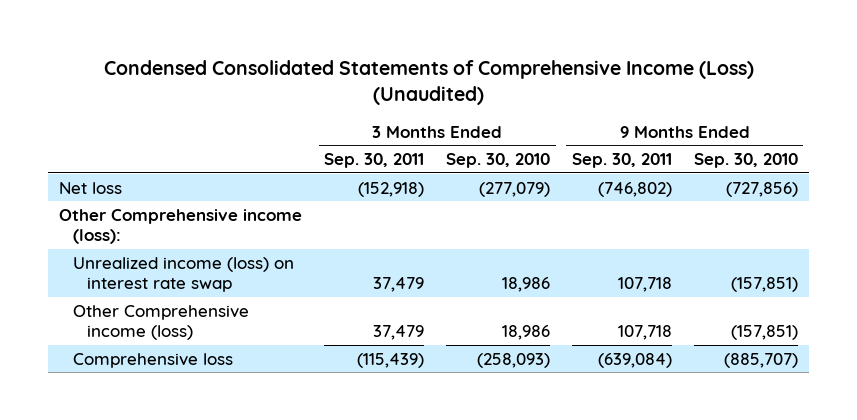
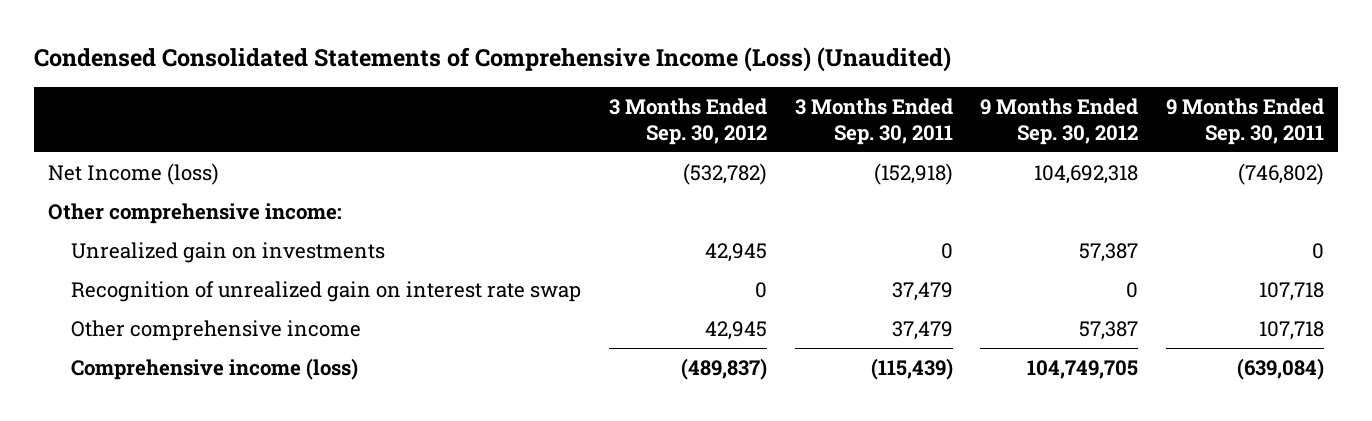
- | 3 Months Ended Sep. 30, 2011 | 3 Months Ended Sep. 30, 2010 | 9 Months Ended Sep. 30, 2011 | 9 Months Ended Sep. 30, 2010
+ | 3 Months Ended Sep. 30, 2012 | 3 Months Ended Sep. 30, 2011 | 9 Months Ended Sep. 30, 2012 | 9 Months Ended Sep. 30, 2011
- Net loss | (152,918) | (277,079) | (746,802) | (727,856)
- Other Comprehensive income (loss):
- Unrealized income (loss) on interest rate swap | 37,479 | 18,986 | 107,718 | (157,851)
- Other Comprehensive income (loss) | 37,479 | 18,986 | 107,718 | (157,851)
- Comprehensive loss | (115,439) | (258,093) | (639,084) | (885,707)
+ Net Income (loss) | (532,782) | (152,918) | 104,692,318 | (746,802)
+ Other comprehensive income:
+ Unrealized gain on investments | 42,945 | 0 | 57,387 | 0
+ Recognition of unrealized gain on interest rate swap | 0 | 37,479 | 0 | 107,718
+ Other comprehensive income | 42,945 | 37,479 | 57,387 | 107,718
+ Comprehensive income (loss) | (489,837) | (115,439) | 104,749,705 | (639,084)

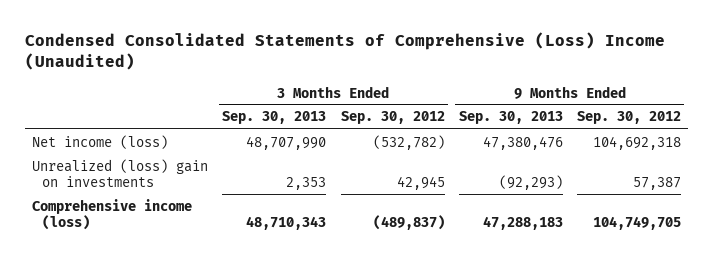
- Condensed Consolidated Statements of Comprehensive Income (Loss) (Unaudited)
+ Condensed Consolidated Statements of Comprehensive (Loss) Income (Unaudited)
- | 3 Months Ended Sep. 30, 2012 | 3 Months Ended Sep. 30, 2011 | 9 Months Ended Sep. 30, 2012 | 9 Months Ended Sep. 30, 2011
+ | 3 Months Ended Sep. 30, 2013 | 3 Months Ended Sep. 30, 2012 | 9 Months Ended Sep. 30, 2013 | 9 Months Ended Sep. 30, 2012
- Net Income (loss) | (532,782) | (152,918) | 104,692,318 | (746,802)
- Other comprehensive income:
- Unrealized gain on investments | 42,945 | 0 | 57,387 | 0
- Recognition of unrealized gain on interest rate swap | 0 | 37,479 | 0 | 107,718
- Other comprehensive income | 42,945 | 37,479 | 57,387 | 107,718
+ Net income (loss) | 48,707,990 | (532,782) | 47,380,476 | 104,692,318
+ Unrealized (loss) gain on investments | 2,353 | 42,945 | (92,293) | 57,387

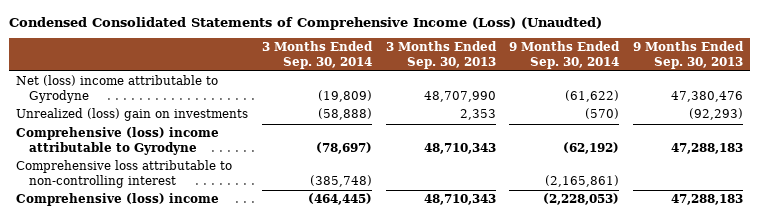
- Condensed Consolidated Statements of Comprehensive (Loss) Income (Unaudited)
+ Condensed Consolidated Statements of Comprehensive Income (Loss) (Unaudted)
- | 3 Months Ended Sep. 30, 2013 | 3 Months Ended Sep. 30, 2012 | 9 Months Ended Sep. 30, 2013 | 9 Months Ended Sep. 30, 2012
+ | 3 Months Ended Sep. 30, 2014 | 3 Months Ended Sep. 30, 2013 | 9 Months Ended Sep. 30, 2014 | 9 Months Ended Sep. 30, 2013
- Net income (loss) | 48,707,990 | (532,782) | 47,380,476 | 104,692,318
+ Net (loss) income attributable to Gyrodyne | (19,809) | 48,707,990 | (61,622) | 47,380,476
- Comprehensive income (loss) | 48,710,343 | (489,837) | 47,288,183 | 104,749,705
+ Comprehensive (loss) income attributable to Gyrodyne | (78,697) | 48,710,343 | (62,192) | 47,288,183
+ Comprehensive loss attributable to non-controlling interest | (385,748) | | (2,165,861) |
+ Comprehensive (loss) income | (464,445) | 48,710,343 | (2,228,053) | 47,288,183

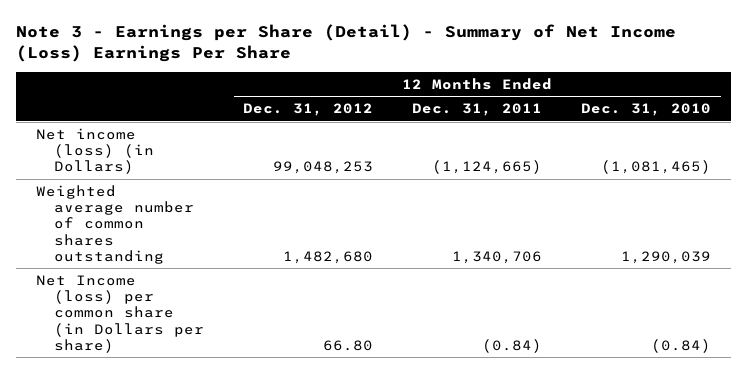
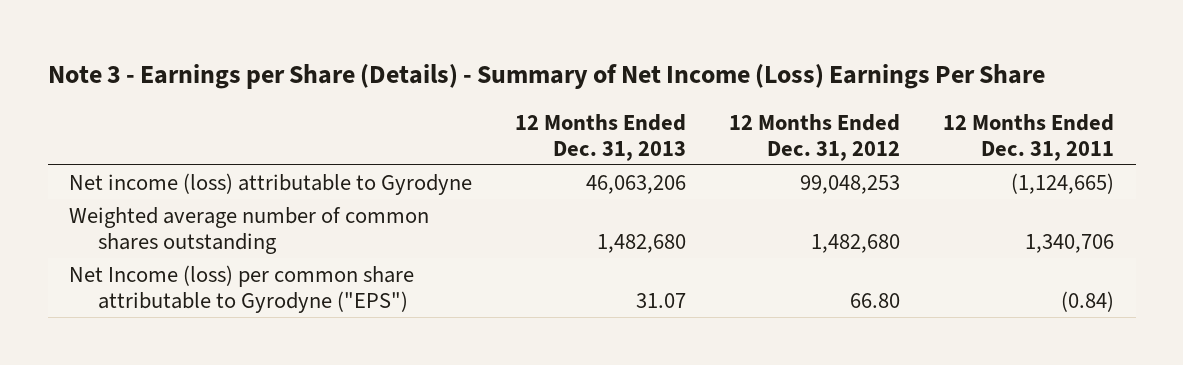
- Note 3 - Earnings per Share (Detail) - Summary of Net Income (Loss) Earnings Per Share
+ Note 3 - Earnings per Share (Details) - Summary of Net Income (Loss) Earnings Per Share
- | 12 Months Ended Dec. 31, 2012 | 12 Months Ended Dec. 31, 2011 | 12 Months Ended Dec. 31, 2010
+ | 12 Months Ended Dec. 31, 2013 | 12 Months Ended Dec. 31, 2012 | 12 Months Ended Dec. 31, 2011
- Net income (loss) (in Dollars) | 99,048,253 | (1,124,665) | (1,081,465)
+ Net income (loss) attributable to Gyrodyne | 46,063,206 | 99,048,253 | (1,124,665)
- Net Income (loss) per common share (in Dollars per share) | 66.80 | (0.84) | (0.84)
+ Net Income (loss) per common share attributable to Gyrodyne ("EPS") | 31.07 | 66.80 | (0.84)

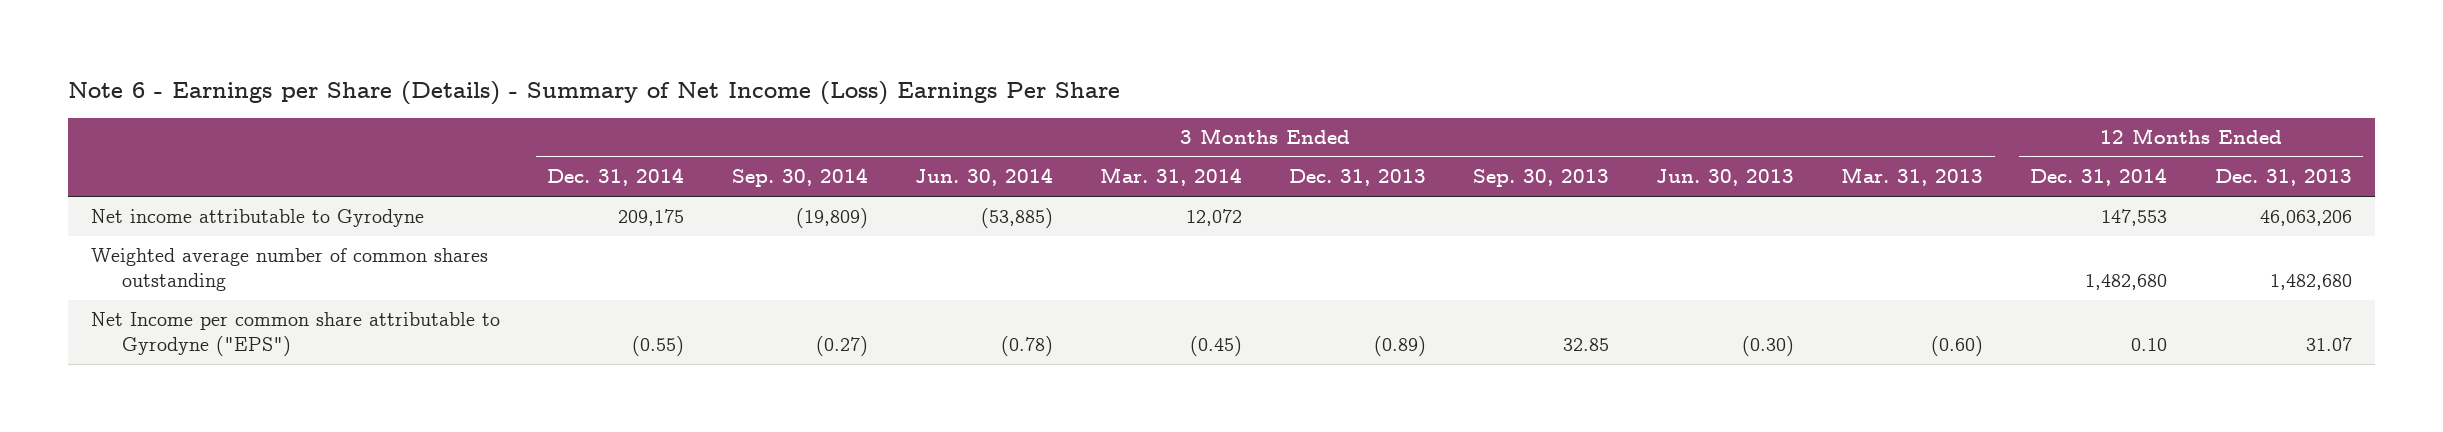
- Note 3 - Earnings per Share (Details) - Summary of Net Income (Loss) Earnings Per Share
+ Note 6 - Earnings per Share (Details) - Summary of Net Income (Loss) Earnings Per Share
- | 12 Months Ended Dec. 31, 2013 | 12 Months Ended Dec. 31, 2012 | 12 Months Ended Dec. 31, 2011
+ | 3 Months Ended Dec. 31, 2014 | 3 Months Ended Sep. 30, 2014 | 3 Months Ended Jun. 30, 2014 | 3 Months Ended Mar. 31, 2014 | 3 Months Ended Dec. 31, 2013 | 3 Months Ended Sep. 30, 2013 | 3 Months Ended Jun. 30, 2013 | 3 Months Ended Mar. 31, 2013 | 12 Months Ended Dec. 31, 2014 | 12 Months Ended Dec. 31, 2013
- Net income (loss) attributable to Gyrodyne | 46,063,206 | 99,048,253 | (1,124,665)
+ Net income attributable to Gyrodyne | 209,175 | (19,809) | (53,885) | 12,072 | | | | | 147,553 | 46,063,206
- Net Income (loss) per common share attributable to Gyrodyne ("EPS") | 31.07 | 66.80 | (0.84)
+ Net Income per common share attributable to Gyrodyne ("EPS") | (0.55) | (0.27) | (0.78) | (0.45) | (0.89) | 32.85 | (0.30) | (0.60) | 0.10 | 31.07

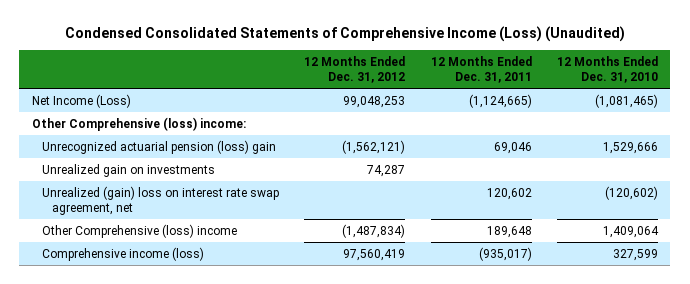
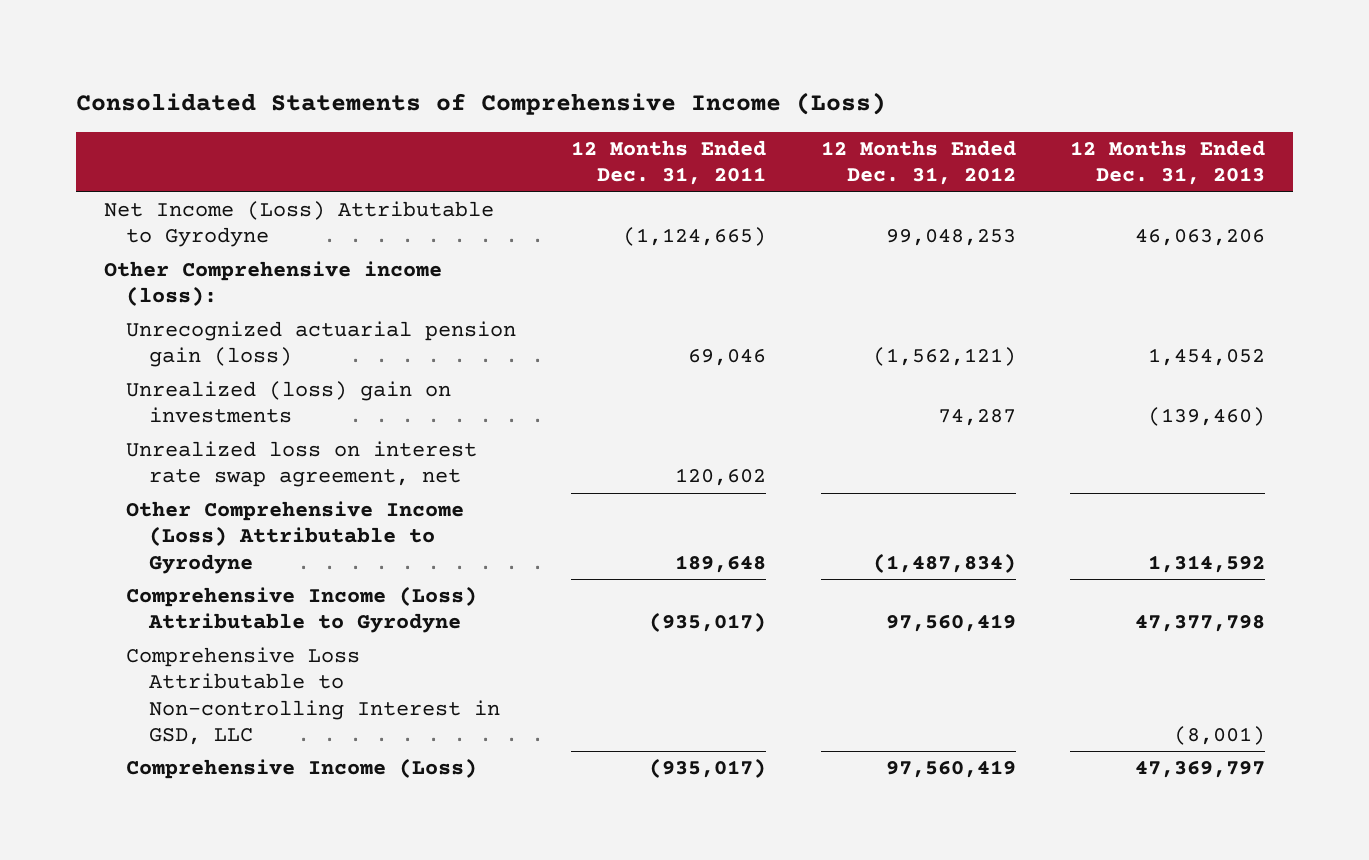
- Condensed Consolidated Statements of Comprehensive Income (Loss) (Unaudited)
+ Consolidated Statements of Comprehensive Income (Loss)
- | 12 Months Ended Dec. 31, 2012 | 12 Months Ended Dec. 31, 2011 | 12 Months Ended Dec. 31, 2010
+ | 12 Months Ended Dec. 31, 2011 | 12 Months Ended Dec. 31, 2012 | 12 Months Ended Dec. 31, 2013
- Net Income (Loss) | 99,048,253 | (1,124,665) | (1,081,465)
- Other Comprehensive (loss) income:
- Unrecognized actuarial pension (loss) gain | (1,562,121) | 69,046 | 1,529,666
- Unrealized gain on investments | 74,287 | |
- Unrealized (gain) loss on interest rate swap agreement, net | | 120,602 | (120,602)
- Other Comprehensive (loss) income | (1,487,834) | 189,648 | 1,409,064
- Comprehensive income (loss) | 97,560,419 | (935,017) | 327,599
+ Net Income (Loss) Attributable to Gyrodyne | (1,124,665) | 99,048,253 | 46,063,206
+ Other Comprehensive income (loss):
+ Unrecognized actuarial pension gain (loss) | 69,046 | (1,562,121) | 1,454,052
+ Unrealized (loss) gain on investments | | 74,287 | (139,460)
+ Unrealized loss on interest rate swap agreement, net | 120,602 | |
+ Other Comprehensive Income (Loss) Attributable to Gyrodyne | 189,648 | (1,487,834) | 1,314,592
+ Comprehensive Income (Loss) Attributable to Gyrodyne | (935,017) | 97,560,419 | 47,377,798
+ Comprehensive Loss Attributable to Non-controlling Interest in GSD, LLC | | | (8,001)
+ Comprehensive Income (Loss) | (935,017) | 97,560,419 | 47,369,797

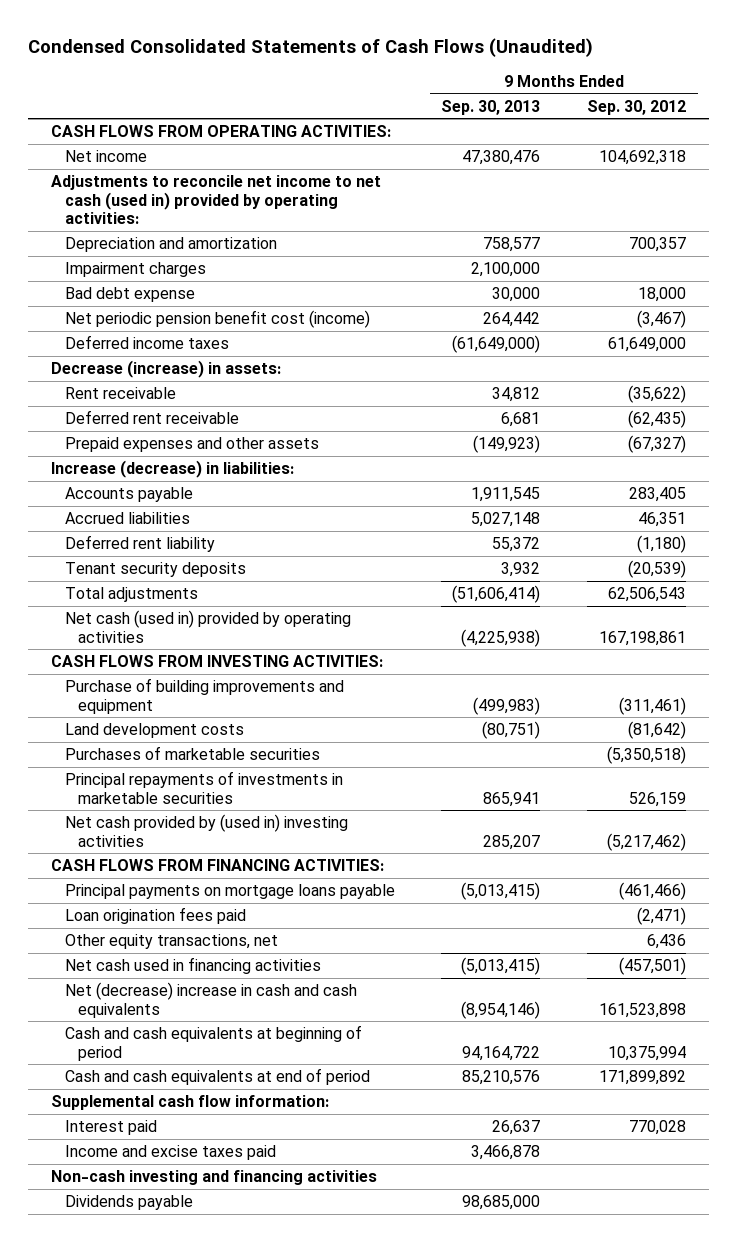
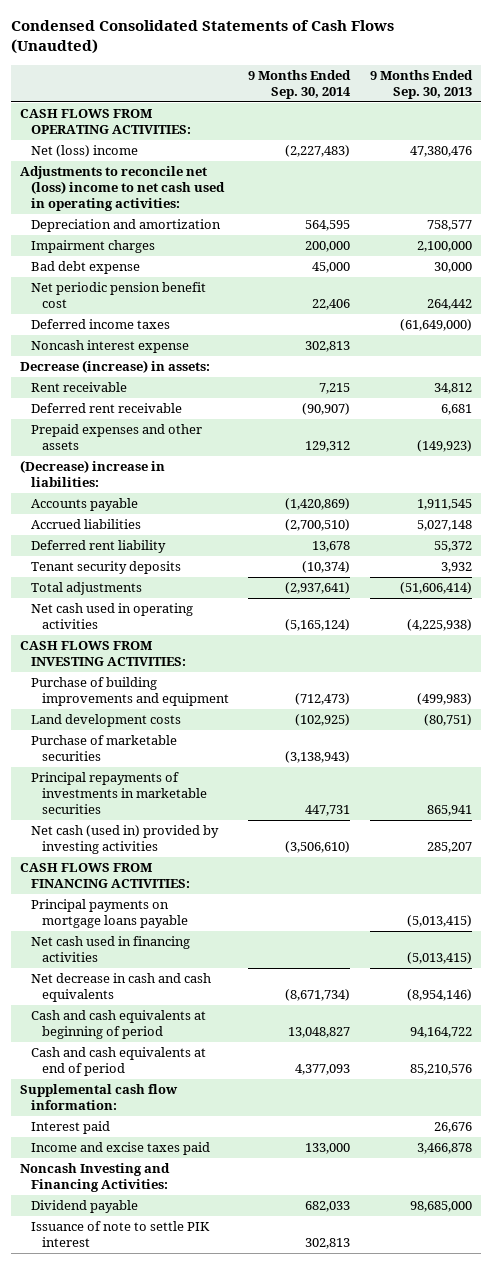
- Condensed Consolidated Statements of Cash Flows (Unaudited)
+ Condensed Consolidated Statements of Cash Flows (Unaudted)
- | 9 Months Ended Sep. 30, 2013 | 9 Months Ended Sep. 30, 2012
+ | 9 Months Ended Sep. 30, 2014 | 9 Months Ended Sep. 30, 2013
- Net income | 47,380,476 | 104,692,318
- Adjustments to reconcile net income to net cash (used in) provided by operating activities:
+ Net (loss) income | (2,227,483) | 47,380,476
+ Adjustments to reconcile net (loss) income to net cash used in operating activities:
- Net periodic pension benefit cost (income) | 264,442 | (3,467)
+ Net periodic pension benefit cost | 22,406 | 264,442
+ Noncash interest expense | 302,813 |
- Increase (decrease) in liabilities:
+ (Decrease) increase in liabilities:
- Net cash (used in) provided by operating activities | (4,225,938) | 167,198,861
+ Net cash used in operating activities | (5,165,124) | (4,225,938)
- Purchases of marketable securities | | (5,350,518)
+ Purchase of marketable securities | (3,138,943) |
- Net cash provided by (used in) investing activities | 285,207 | (5,217,462)
+ Net cash (used in) provided by investing activities | (3,506,610) | 285,207
- Loan origination fees paid | | (2,471)
- Other equity transactions, net | | 6,436
- Net (decrease) increase in cash and cash equivalents | (8,954,146) | 161,523,898
+ Net decrease in cash and cash equivalents | (8,671,734) | (8,954,146)
- Interest paid | 26,637 | 770,028
+ Interest paid | | 26,676
- Non-cash investing and financing activities
- Dividends payable | 98,685,000 |
+ Noncash Investing and Financing Activities:
+ Dividend payable | 682,033 | 98,685,000
+ Issuance of note to settle PIK interest | 302,813 |

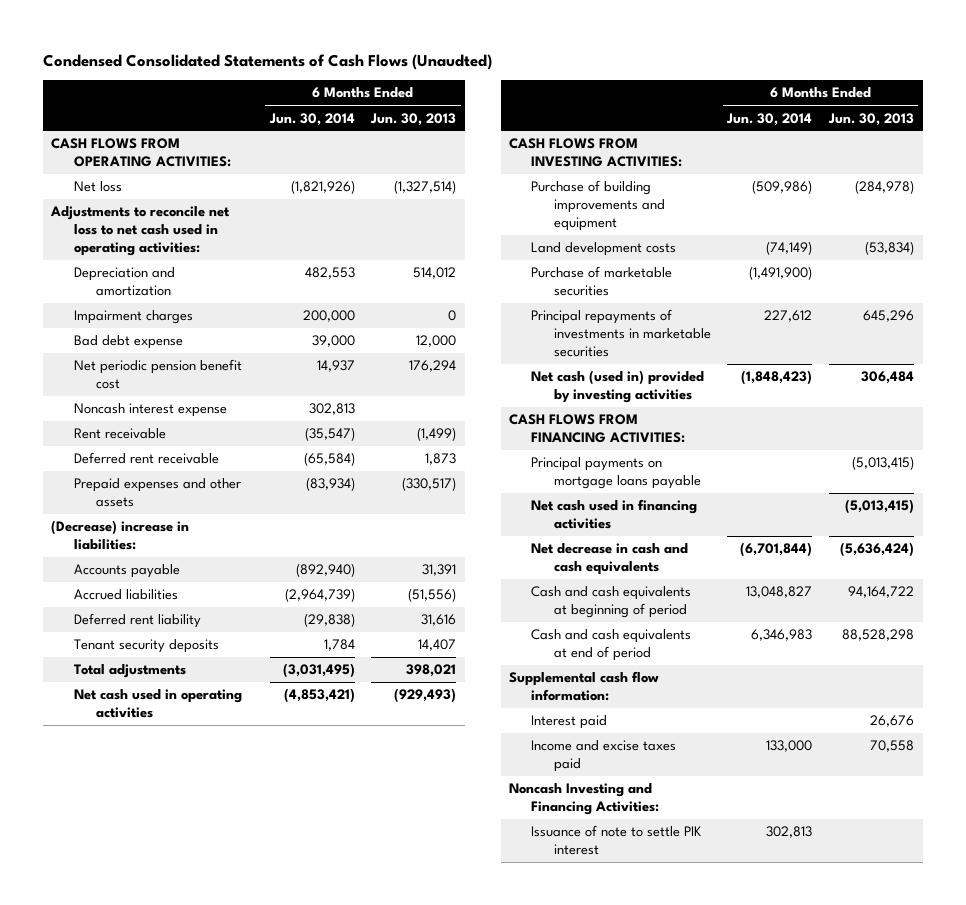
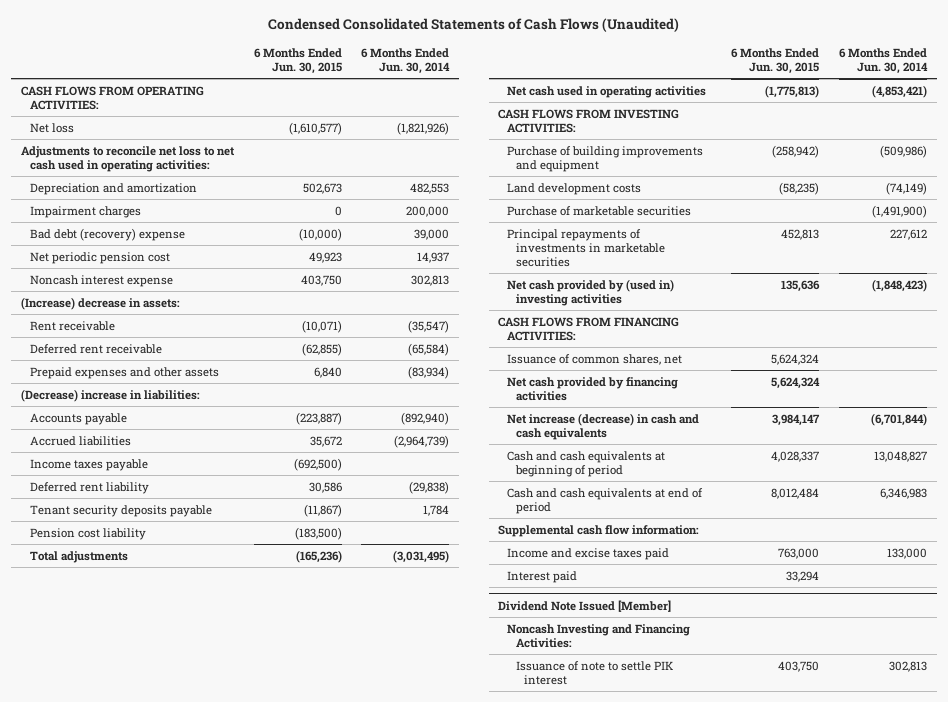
- Condensed Consolidated Statements of Cash Flows (Unaudted)
+ Condensed Consolidated Statements of Cash Flows (Unaudited)
- | 6 Months Ended Jun. 30, 2014 | 6 Months Ended Jun. 30, 2013
+ | 6 Months Ended Jun. 30, 2015 | 6 Months Ended Jun. 30, 2014
- Bad debt expense | 39,000 | 12,000
- Net periodic pension benefit cost | 14,937 | 176,294
+ Bad debt (recovery) expense | (10,000) | 39,000
+ Net periodic pension cost | 49,923 | 14,937
+ (Increase) decrease in assets:
+ Income taxes payable | (692,500) |
- Tenant security deposits | 1,784 | 14,407
+ Tenant security deposits payable | (11,867) | 1,784
+ Pension cost liability | (183,500) |
- Net cash (used in) provided by investing activities | (1,848,423) | 306,484
+ Net cash provided by (used in) investing activities | 135,636 | (1,848,423)
- Principal payments on mortgage loans payable | | (5,013,415)
- Net cash used in financing activities | | (5,013,415)
- Net decrease in cash and cash equivalents | (6,701,844) | (5,636,424)
+ Issuance of common shares, net | 5,624,324 |
+ Net cash provided by financing activities | 5,624,324 |
+ Net increase (decrease) in cash and cash equivalents | 3,984,147 | (6,701,844)
moved down: Interest paid | 33,294 |
+ Dividend Note Issued [Member]

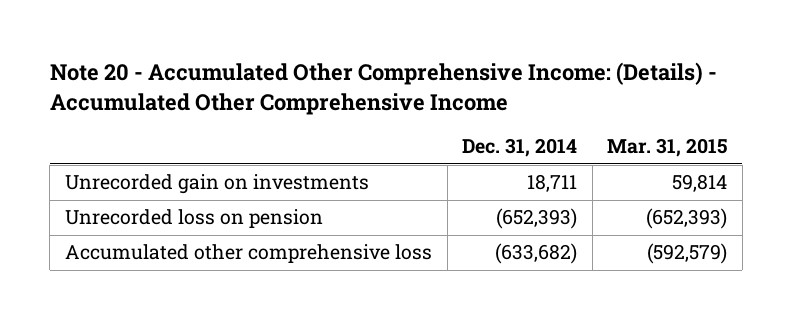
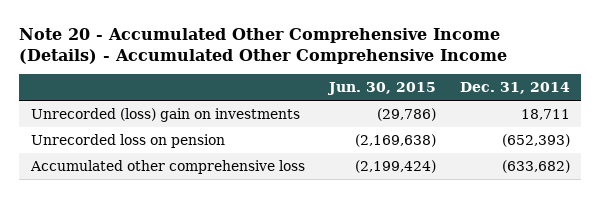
- Note 20 - Accumulated Other Comprehensive Income: (Details) - Accumulated Other Comprehensive Income
+ Note 20 - Accumulated Other Comprehensive Income (Details) - Accumulated Other Comprehensive Income
- | Dec. 31, 2014 | Mar. 31, 2015
+ | Jun. 30, 2015 | Dec. 31, 2014
- Unrecorded gain on investments | 18,711 | 59,814
+ Unrecorded (loss) gain on investments | (29,786) | 18,711

